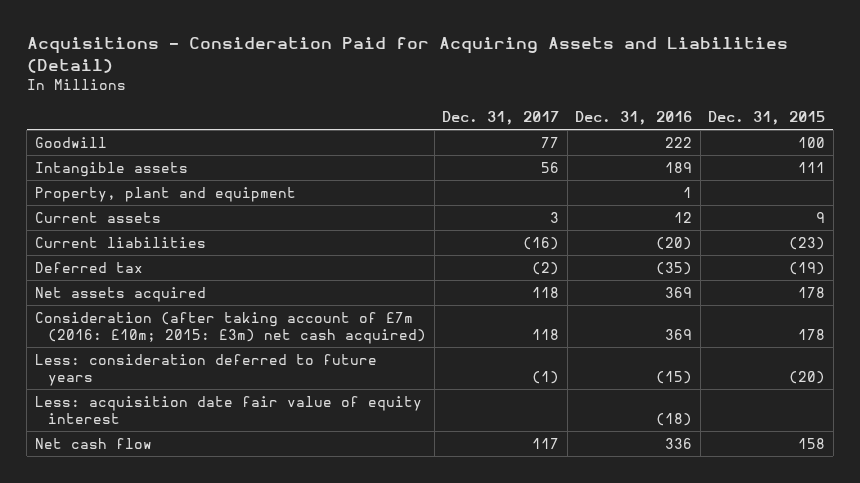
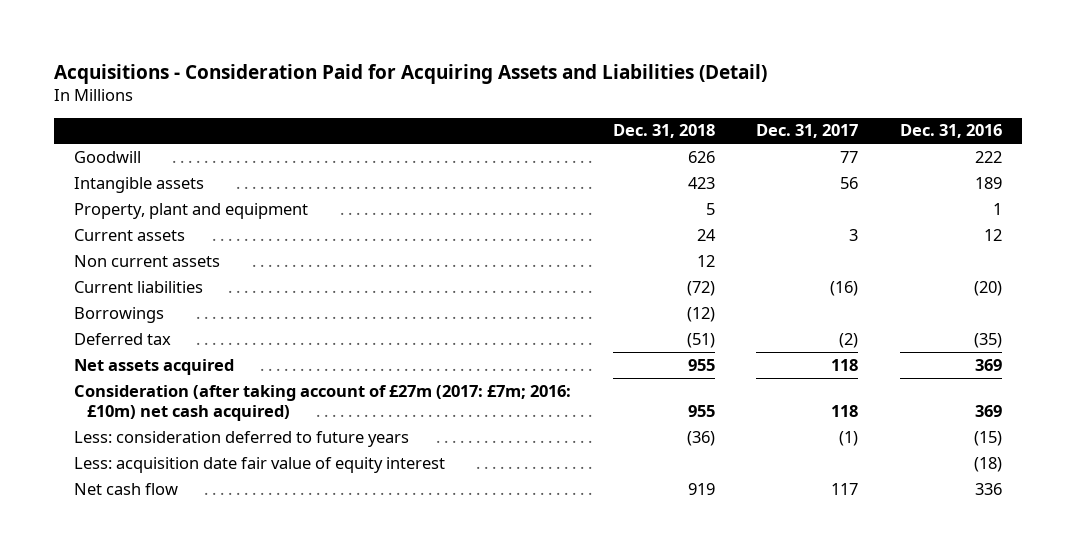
- | Dec. 31, 2017 | Dec. 31, 2016 | Dec. 31, 2015
+ | Dec. 31, 2018 | Dec. 31, 2017 | Dec. 31, 2016
+ Non current assets | 12 | |
+ Borrowings | (12) | |
- Consideration (after taking account of £7m (2016: £10m; 2015: £3m) net cash acquired) | 118 | 369 | 178
+ Consideration (after taking account of £27m (2017: £7m; 2016: £10m) net cash acquired) | 955 | 118 | 369

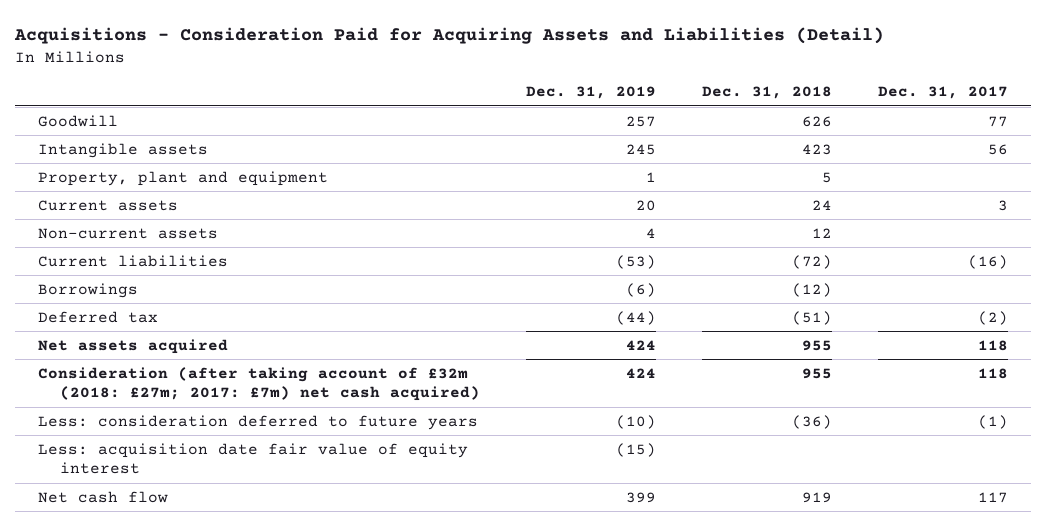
- | Dec. 31, 2018 | Dec. 31, 2017 | Dec. 31, 2016
+ | Dec. 31, 2019 | Dec. 31, 2018 | Dec. 31, 2017
- Non current assets | 12 | |
+ Non-current assets | 4 | 12 |
- Consideration (after taking account of £27m (2017: £7m; 2016: £10m) net cash acquired) | 955 | 118 | 369
+ Consideration (after taking account of £32m (2018: £27m; 2017: £7m) net cash acquired) | 424 | 955 | 118

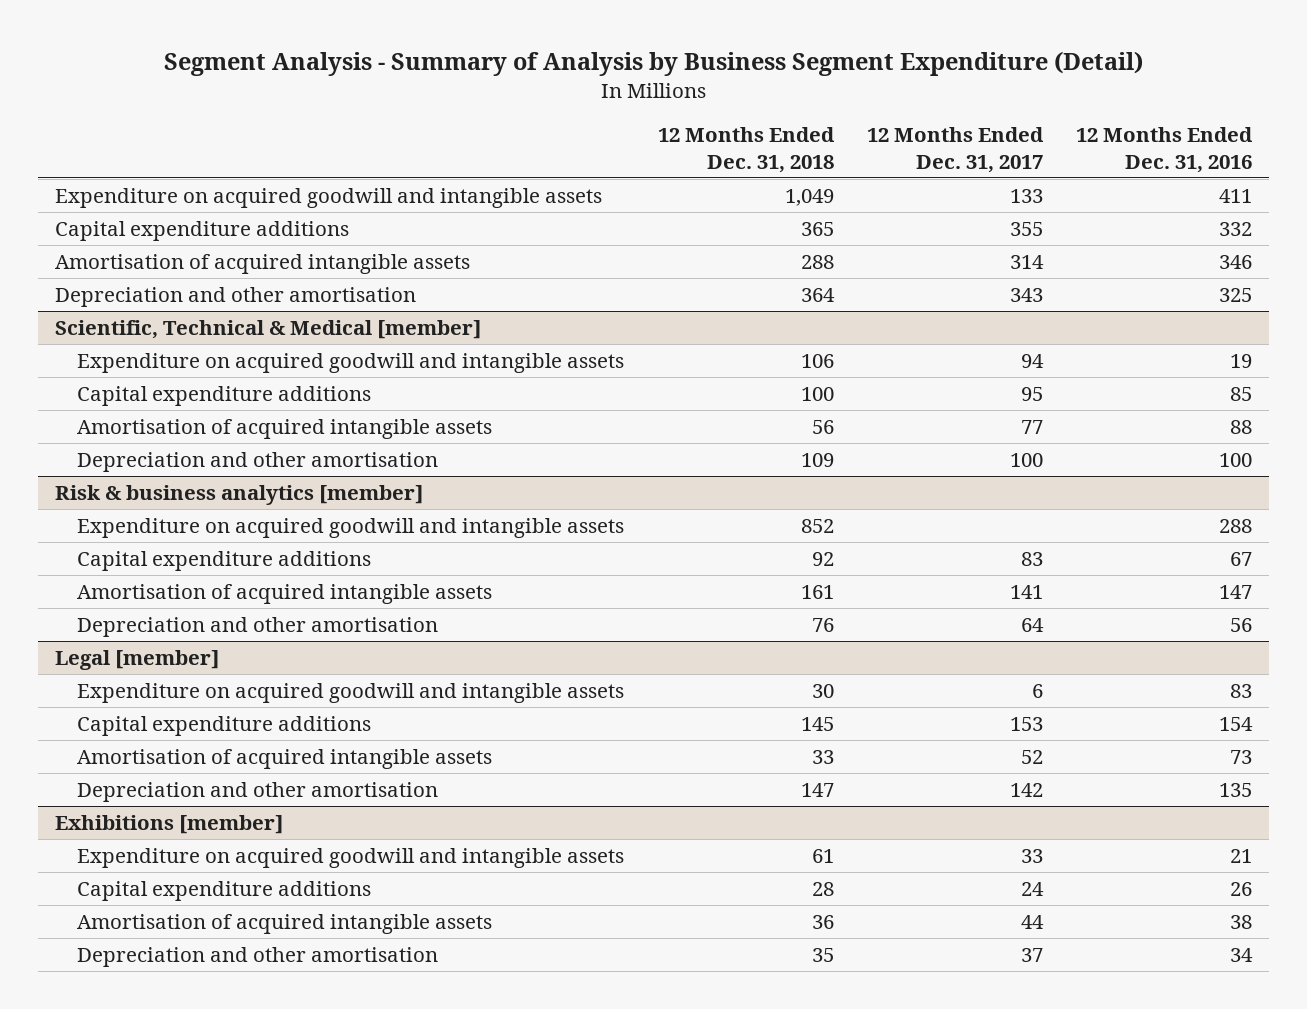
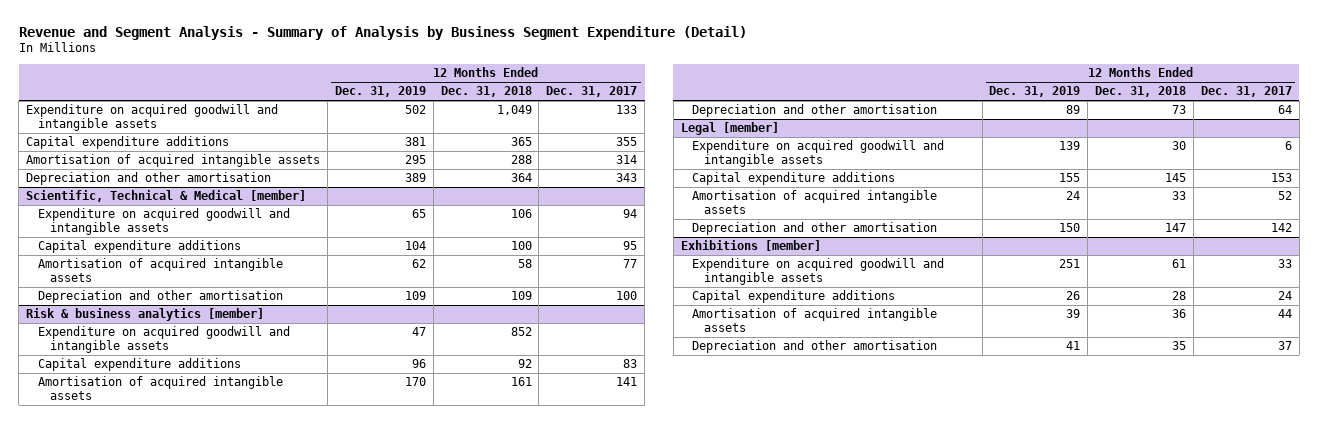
- Segment Analysis - Summary of Analysis by Business Segment Expenditure (Detail)
+ Revenue and Segment Analysis - Summary of Analysis by Business Segment Expenditure (Detail)
- | 12 Months Ended Dec. 31, 2018 | 12 Months Ended Dec. 31, 2017 | 12 Months Ended Dec. 31, 2016
+ | 12 Months Ended Dec. 31, 2019 | 12 Months Ended Dec. 31, 2018 | 12 Months Ended Dec. 31, 2017
@ Scientific, Technical & Medical [member]
- Amortisation of acquired intangible assets | 56 | 77 | 88
+ Amortisation of acquired intangible assets | 62 | 58 | 77
@ Risk & business analytics [member]
- Depreciation and other amortisation | 76 | 64 | 56
+ Depreciation and other amortisation | 89 | 73 | 64

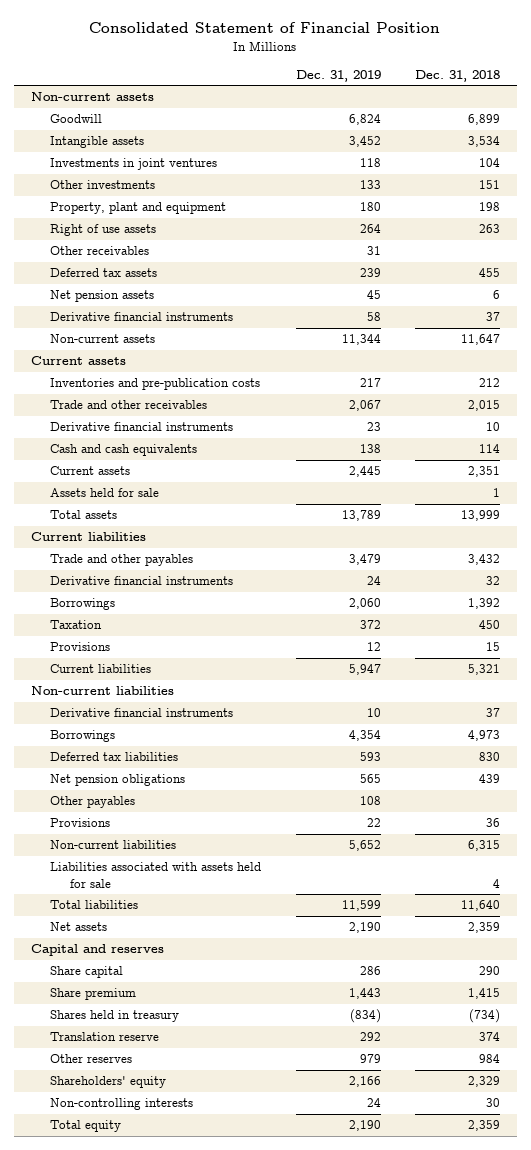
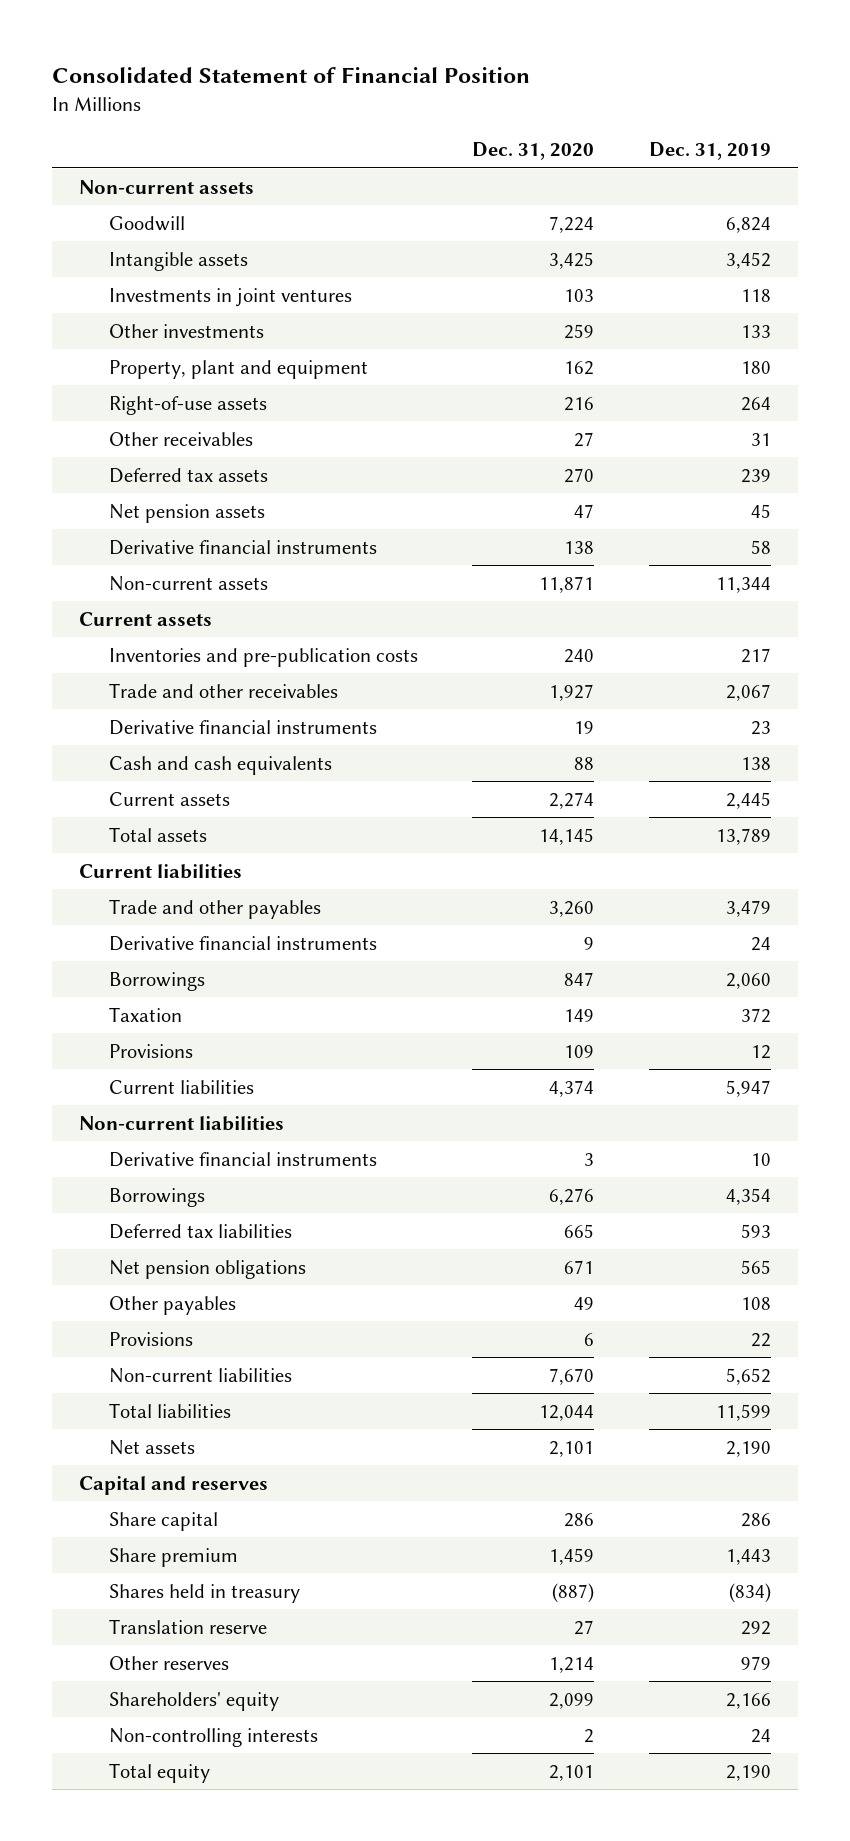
- | Dec. 31, 2019 | Dec. 31, 2018
+ | Dec. 31, 2020 | Dec. 31, 2019
- Right of use assets | 264 | 263
+ Right-of-use assets | 216 | 264
- Assets held for sale | | 1
- Liabilities associated with assets held for sale | | 4

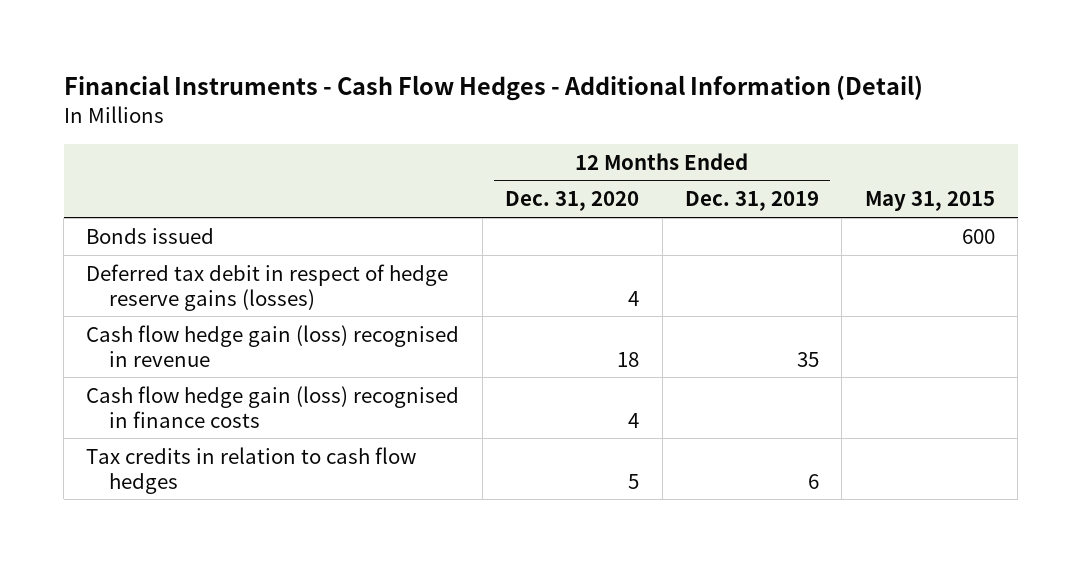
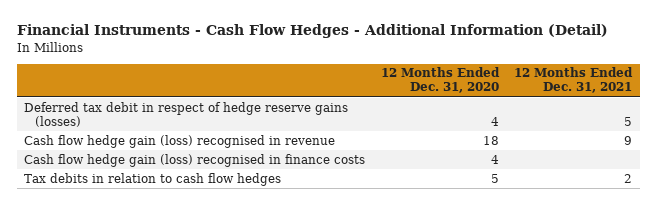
- | 12 Months Ended Dec. 31, 2020 | 12 Months Ended Dec. 31, 2019 | May 31, 2015
+ | 12 Months Ended Dec. 31, 2020 | 12 Months Ended Dec. 31, 2021
- Bonds issued | | | 600
- Tax credits in relation to cash flow hedges | 5 | 6 |
+ Tax debits in relation to cash flow hedges | 5 | 2

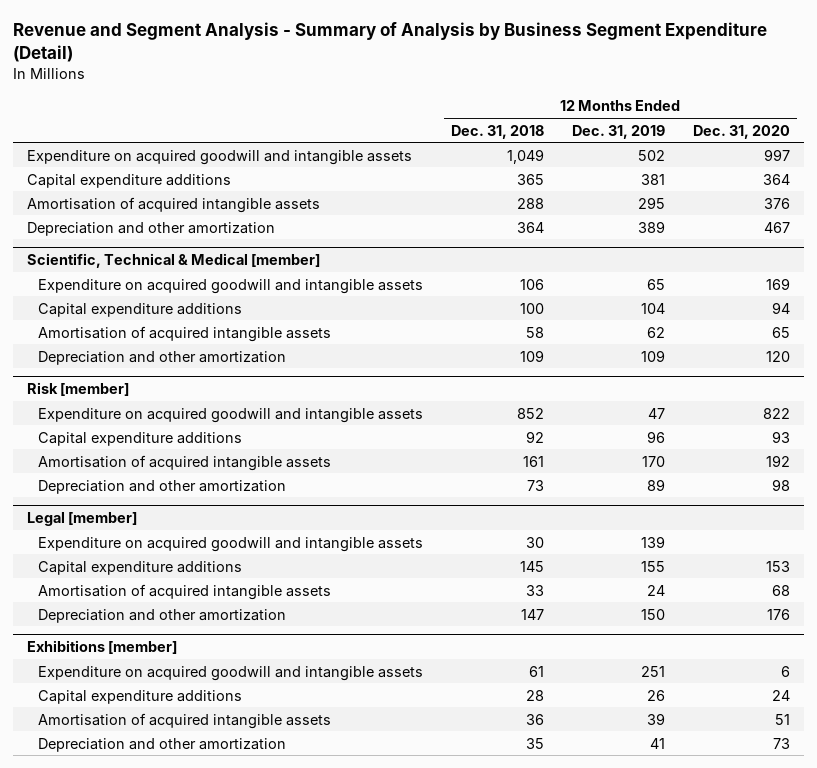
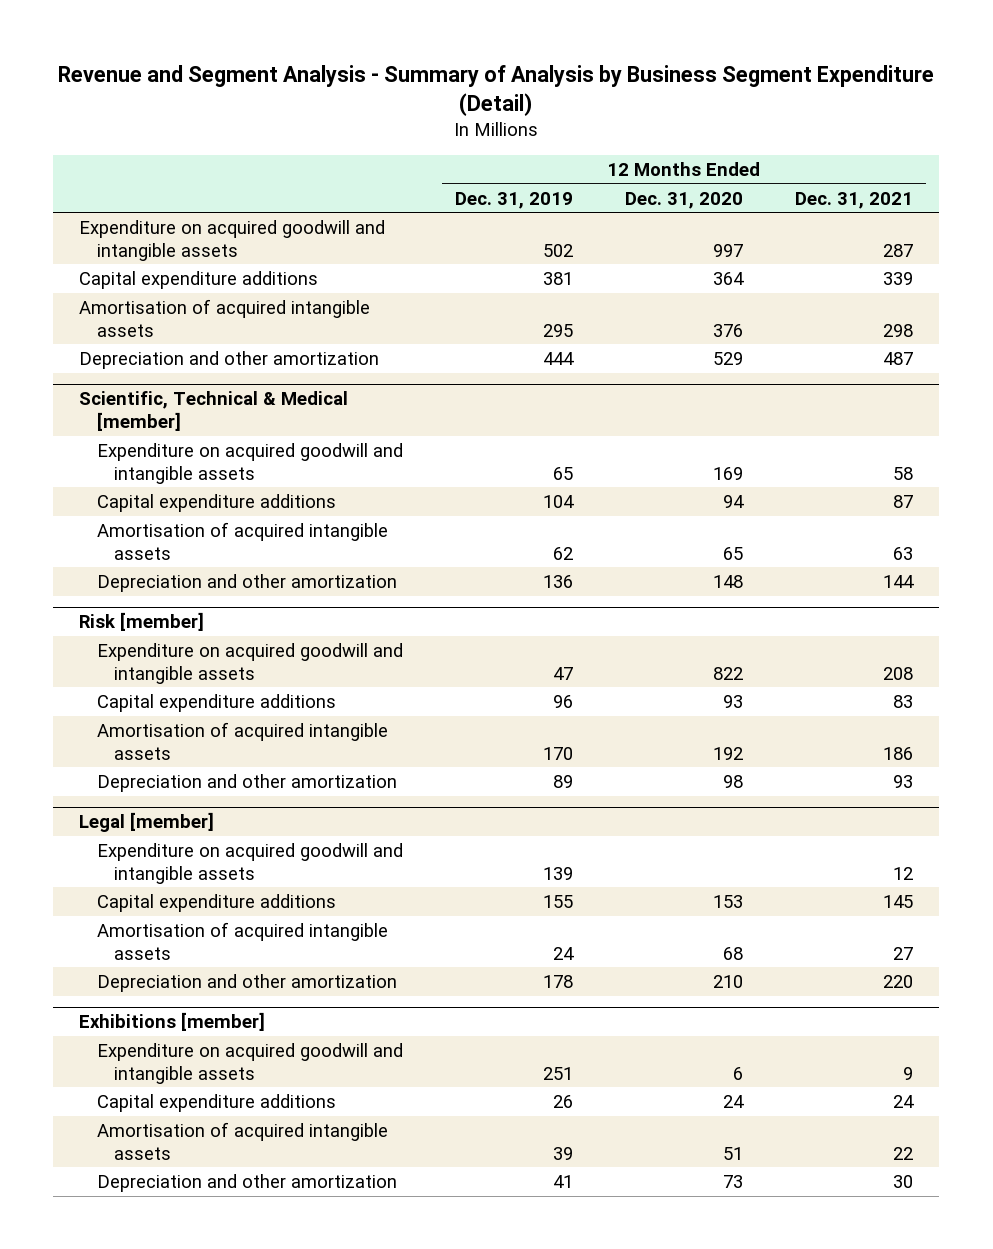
- | 12 Months Ended Dec. 31, 2018 | 12 Months Ended Dec. 31, 2019 | 12 Months Ended Dec. 31, 2020
+ | 12 Months Ended Dec. 31, 2019 | 12 Months Ended Dec. 31, 2020 | 12 Months Ended Dec. 31, 2021
- Depreciation and other amortization | 364 | 389 | 467
+ Depreciation and other amortization | 444 | 529 | 487
@ Scientific, Technical & Medical [member]
- Depreciation and other amortization | 109 | 109 | 120
+ Depreciation and other amortization | 136 | 148 | 144
@ Legal [member]
- Depreciation and other amortization | 147 | 150 | 176
+ Depreciation and other amortization | 178 | 210 | 220

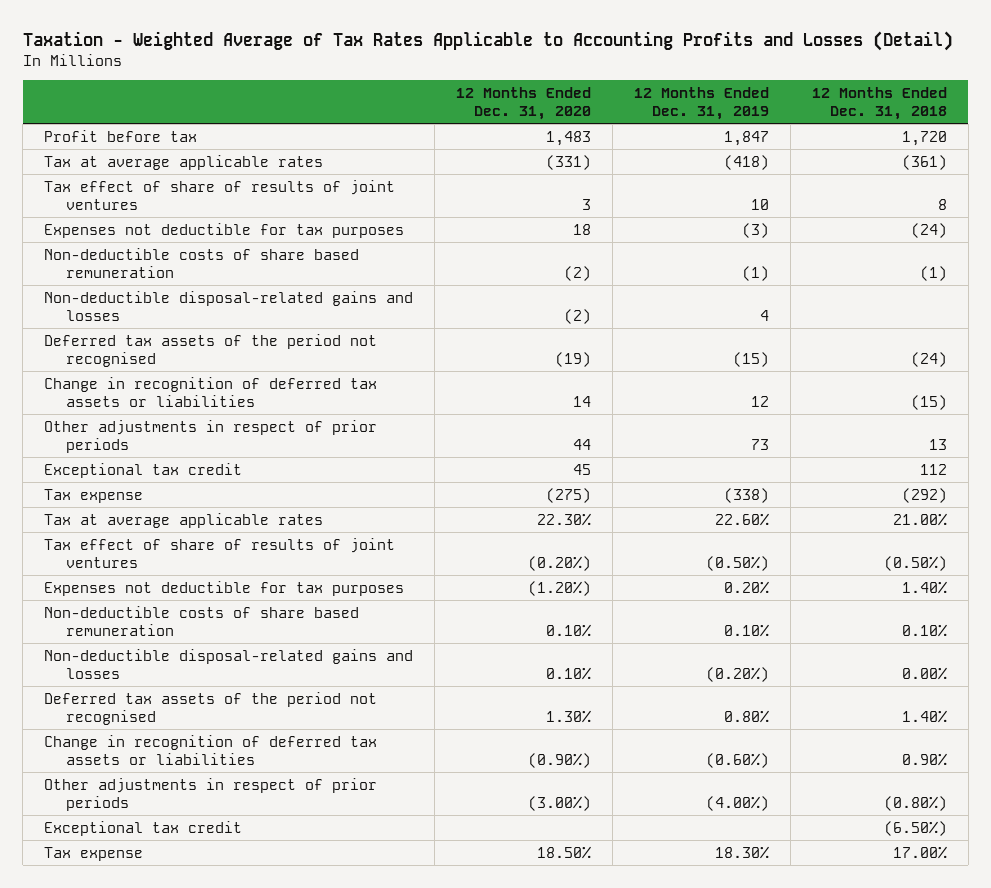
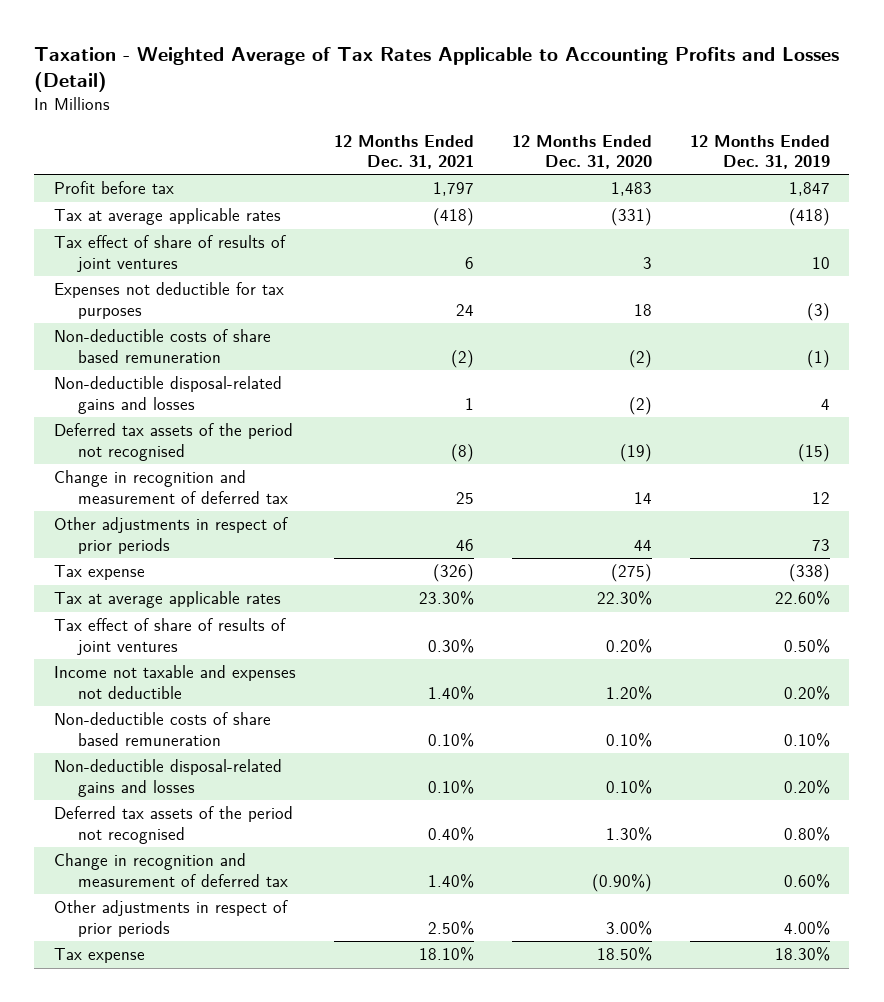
- | 12 Months Ended Dec. 31, 2020 | 12 Months Ended Dec. 31, 2019 | 12 Months Ended Dec. 31, 2018
+ | 12 Months Ended Dec. 31, 2021 | 12 Months Ended Dec. 31, 2020 | 12 Months Ended Dec. 31, 2019
- Change in recognition of deferred tax assets or liabilities | 14 | 12 | (15)
+ Change in recognition and measurement of deferred tax | 25 | 14 | 12
- Exceptional tax credit | 45 | | 112
- Tax effect of share of results of joint ventures | (0.20%) | (0.50%) | (0.50%)
- Expenses not deductible for tax purposes | (1.20%) | 0.20% | 1.40%
+ Tax effect of share of results of joint ventures | 0.30% | 0.20% | 0.50%
+ Income not taxable and expenses not deductible | 1.40% | 1.20% | 0.20%
- Non-deductible disposal-related gains and losses | 0.10% | (0.20%) | 0.00%
+ Non-deductible disposal-related gains and losses | 0.10% | 0.10% | 0.20%
- Change in recognition of deferred tax assets or liabilities | (0.90%) | (0.60%) | 0.90%
- Other adjustments in respect of prior periods | (3.00%) | (4.00%) | (0.80%)
- Exceptional tax credit | | | (6.50%)
+ Change in recognition and measurement of deferred tax | 1.40% | (0.90%) | 0.60%
+ Other adjustments in respect of prior periods | 2.50% | 3.00% | 4.00%

